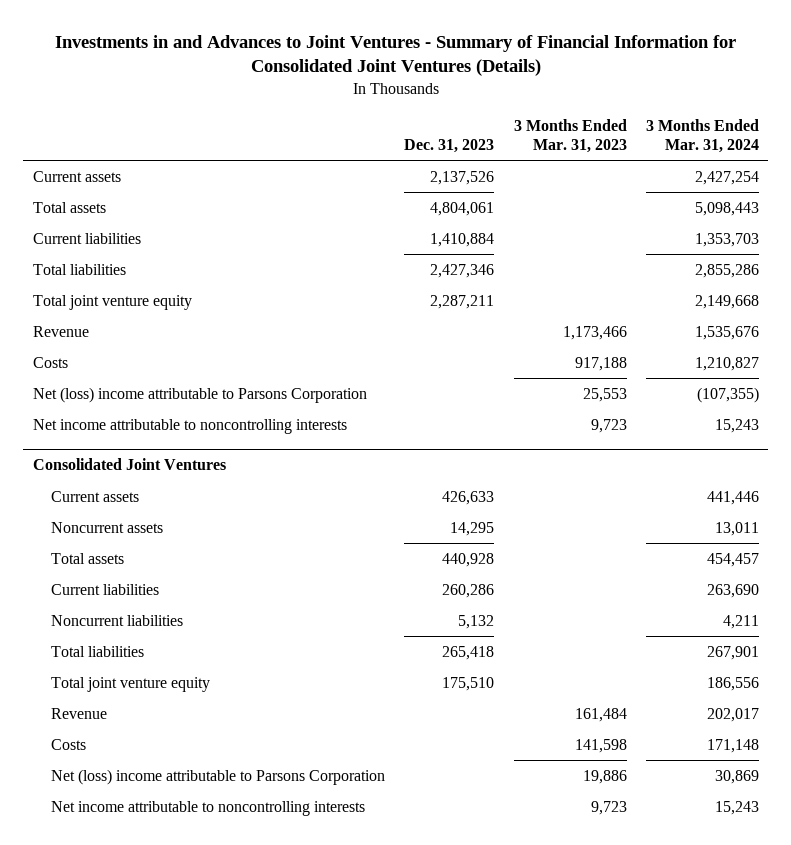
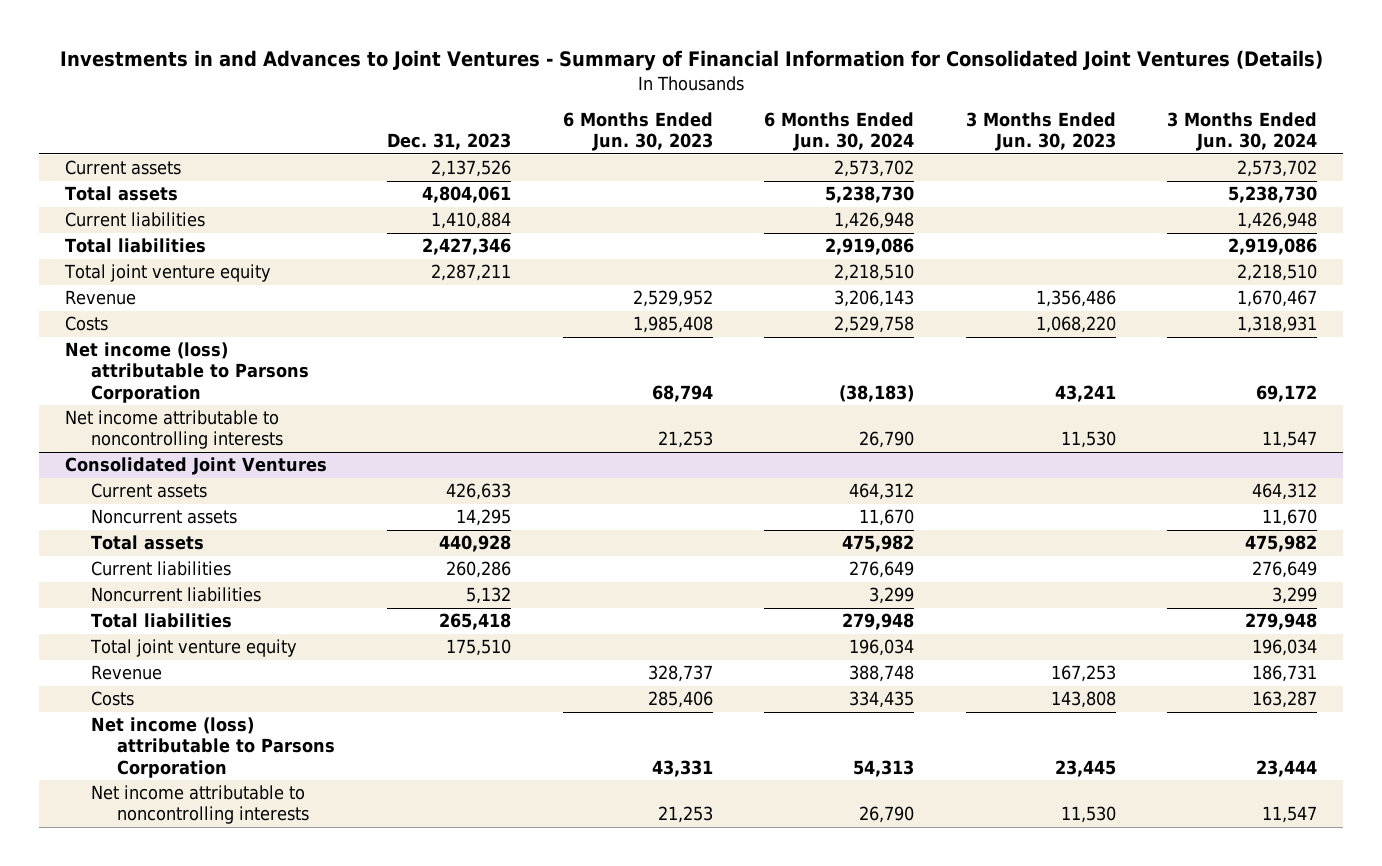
- | Dec. 31, 2023 | 3 Months Ended Mar. 31, 2023 | 3 Months Ended Mar. 31, 2024
+ | Dec. 31, 2023 | 6 Months Ended Jun. 30, 2023 | 6 Months Ended Jun. 30, 2024 | 3 Months Ended Jun. 30, 2023 | 3 Months Ended Jun. 30, 2024
- Net (loss) income attributable to Parsons Corporation | | 25,553 | (107,355)
+ Net income (loss) attributable to Parsons Corporation | | 68,794 | (38,183) | 43,241 | 69,172
@ Consolidated Joint Ventures
- Net (loss) income attributable to Parsons Corporation | | 19,886 | 30,869
+ Net income (loss) attributable to Parsons Corporation | | 43,331 | 54,313 | 23,445 | 23,444

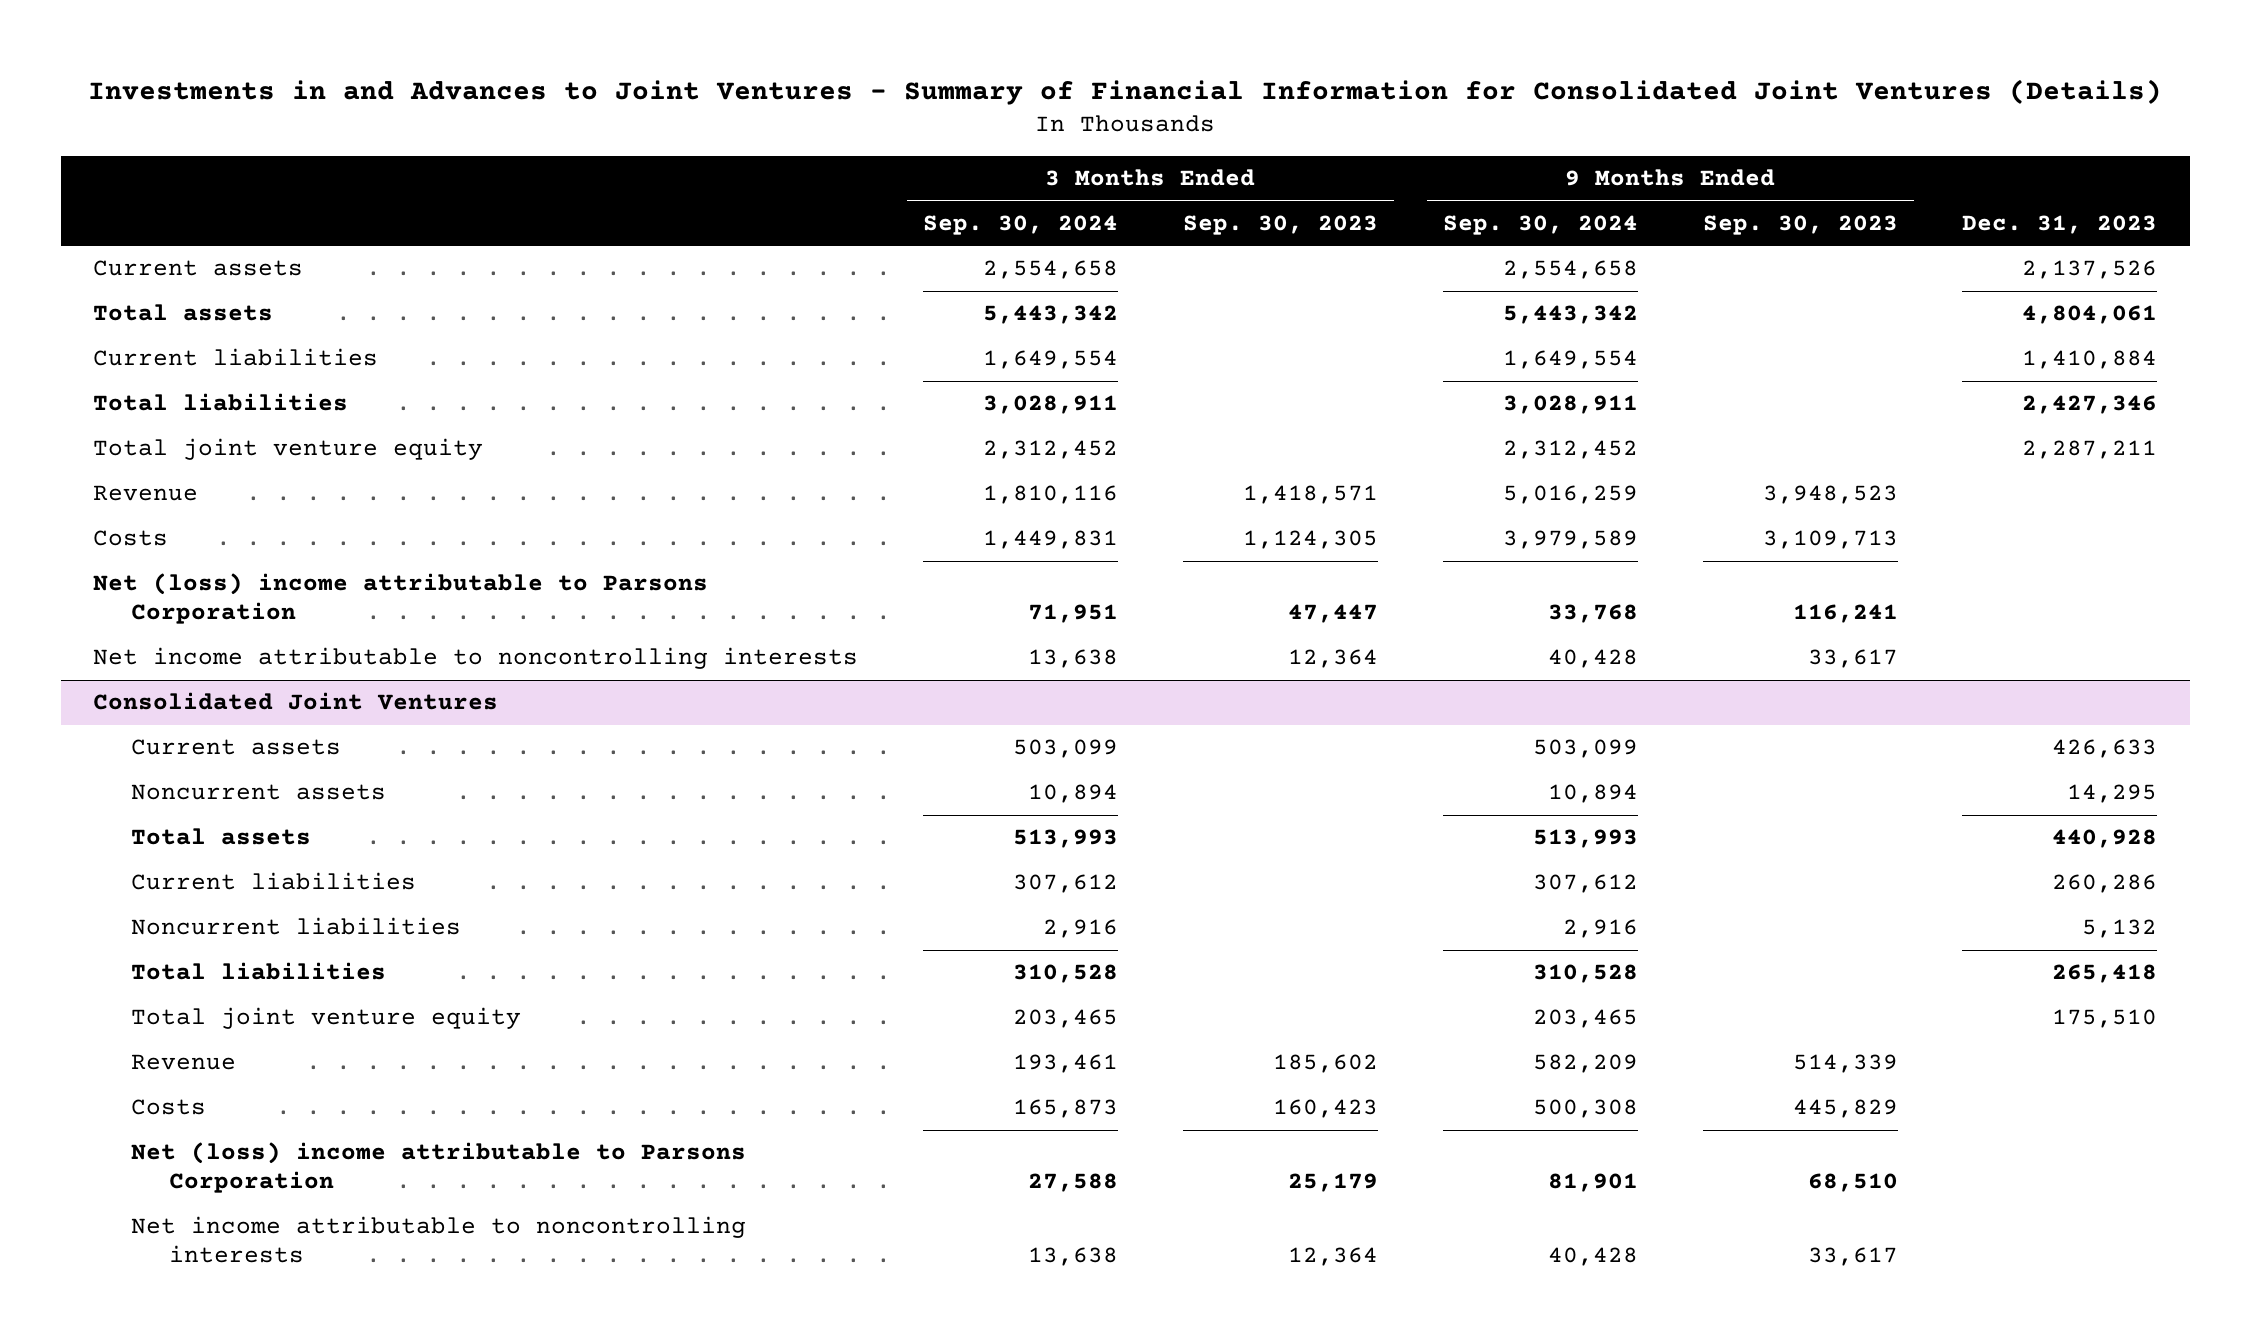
- | Dec. 31, 2023 | 6 Months Ended Jun. 30, 2023 | 6 Months Ended Jun. 30, 2024 | 3 Months Ended Jun. 30, 2023 | 3 Months Ended Jun. 30, 2024
+ | 3 Months Ended Sep. 30, 2024 | 3 Months Ended Sep. 30, 2023 | 9 Months Ended Sep. 30, 2024 | 9 Months Ended Sep. 30, 2023 | Dec. 31, 2023
- Net income (loss) attributable to Parsons Corporation | | 68,794 | (38,183) | 43,241 | 69,172
+ Net (loss) income attributable to Parsons Corporation | 71,951 | 47,447 | 33,768 | 116,241 |
@ Consolidated Joint Ventures
- Net income (loss) attributable to Parsons Corporation | | 43,331 | 54,313 | 23,445 | 23,444
+ Net (loss) income attributable to Parsons Corporation | 27,588 | 25,179 | 81,901 | 68,510 |

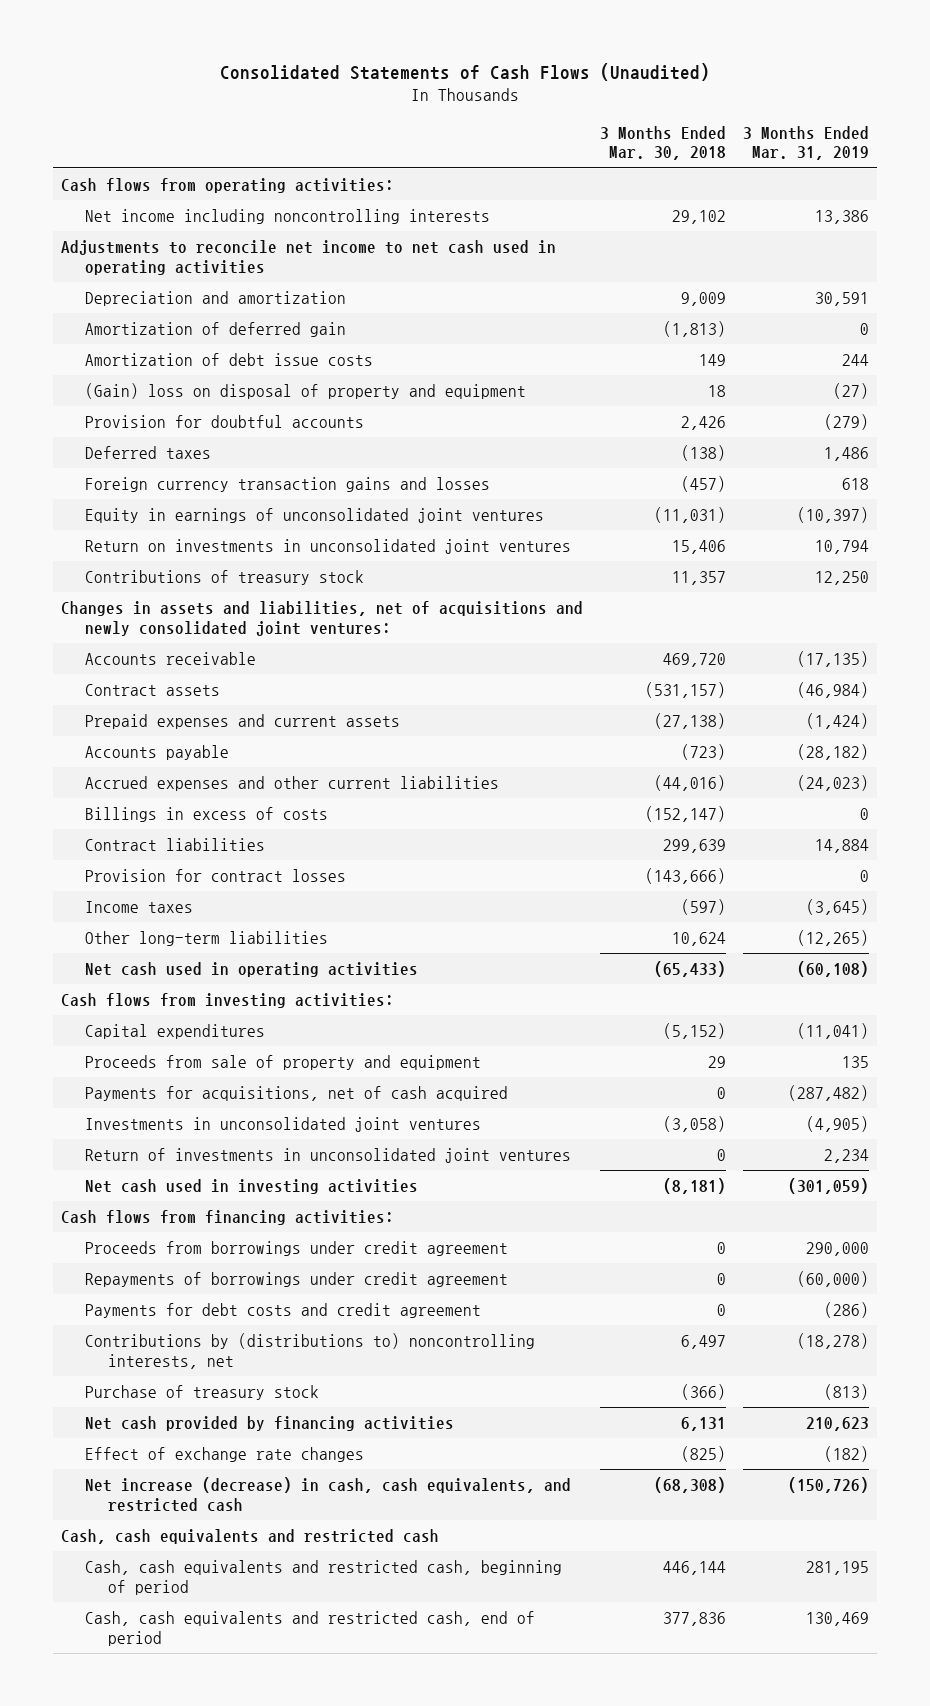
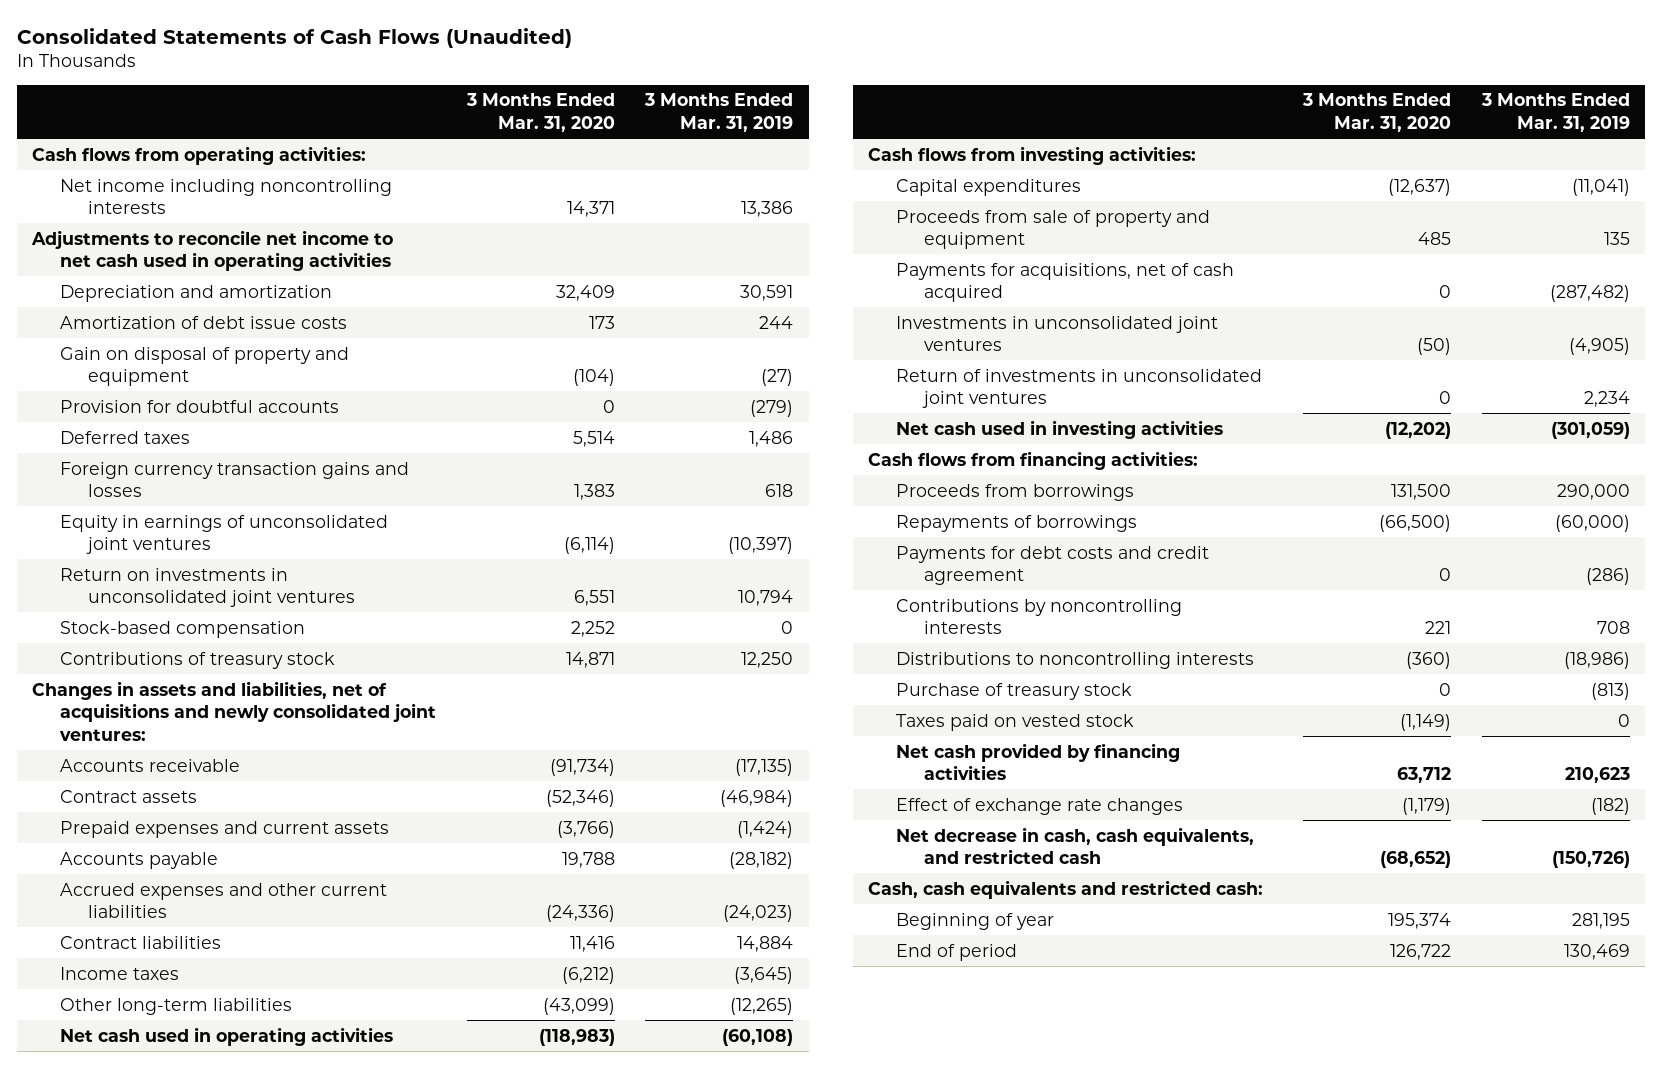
- | 3 Months Ended Mar. 30, 2018 | 3 Months Ended Mar. 31, 2019
+ | 3 Months Ended Mar. 31, 2020 | 3 Months Ended Mar. 31, 2019
- Amortization of deferred gain | (1,813) | 0
- (Gain) loss on disposal of property and equipment | 18 | (27)
+ Gain on disposal of property and equipment | (104) | (27)
+ Stock-based compensation | 2,252 | 0
- Billings in excess of costs | (152,147) | 0
- Provision for contract losses | (143,666) | 0
- Proceeds from borrowings under credit agreement | 0 | 290,000
- Repayments of borrowings under credit agreement | 0 | (60,000)
+ Proceeds from borrowings | 131,500 | 290,000
+ Repayments of borrowings | (66,500) | (60,000)
- Contributions by (distributions to) noncontrolling interests, net | 6,497 | (18,278)
+ Contributions by noncontrolling interests | 221 | 708
+ Distributions to noncontrolling interests | (360) | (18,986)
+ Taxes paid on vested stock | (1,149) | 0
- Net increase (decrease) in cash, cash equivalents, and restricted cash | (68,308) | (150,726)
- Cash, cash equivalents and restricted cash
- Cash, cash equivalents and restricted cash, beginning of period | 446,144 | 281,195
- Cash, cash equivalents and restricted cash, end of period | 377,836 | 130,469
+ Net decrease in cash, cash equivalents, and restricted cash | (68,652) | (150,726)
+ Cash, cash equivalents and restricted cash:
+ Beginning of year | 195,374 | 281,195
+ End of period | 126,722 | 130,469

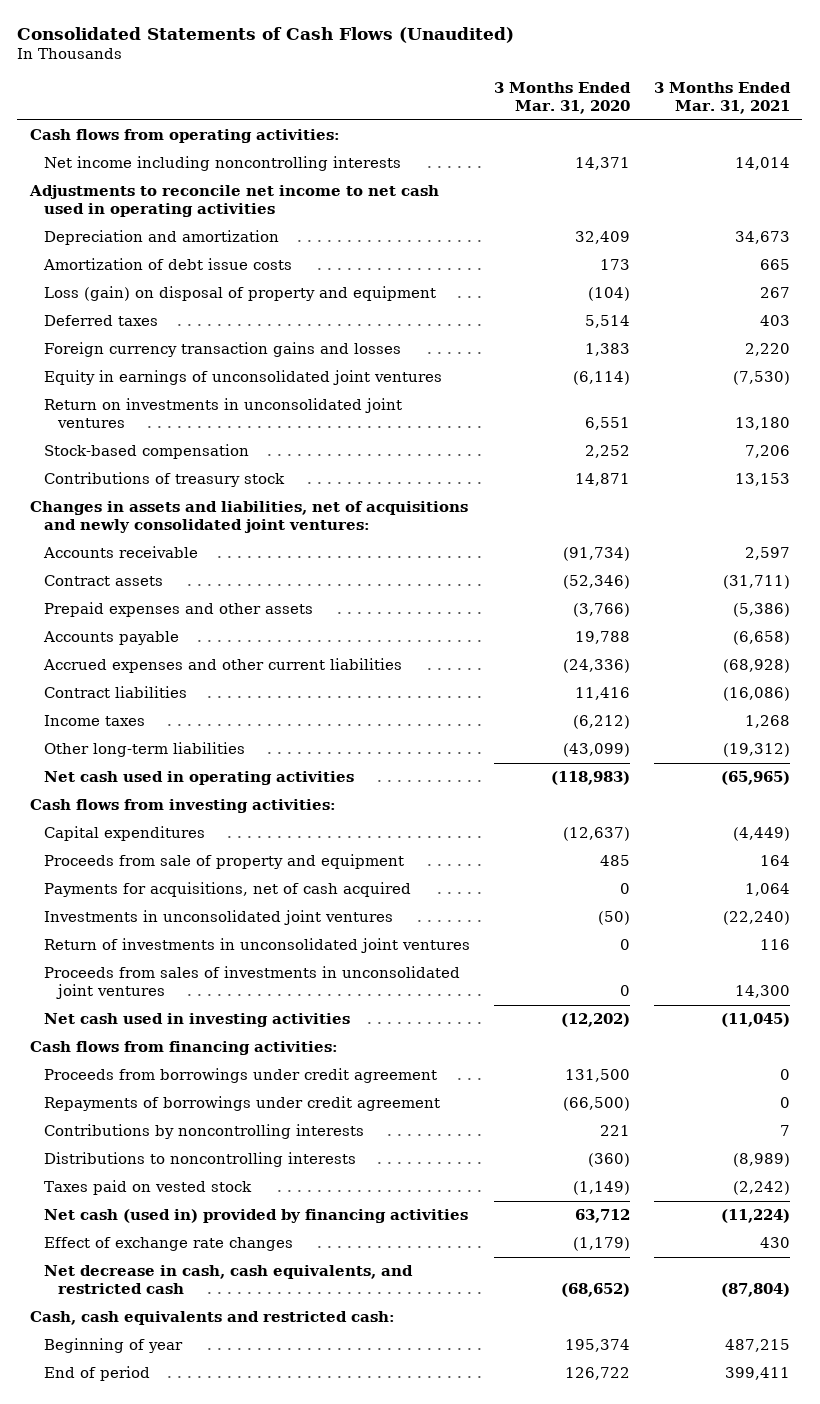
- | 3 Months Ended Mar. 31, 2020 | 3 Months Ended Mar. 31, 2019
+ | 3 Months Ended Mar. 31, 2020 | 3 Months Ended Mar. 31, 2021
- Gain on disposal of property and equipment | (104) | (27)
- Provision for doubtful accounts | 0 | (279)
+ Loss (gain) on disposal of property and equipment | (104) | 267
- Prepaid expenses and current assets | (3,766) | (1,424)
+ Prepaid expenses and other assets | (3,766) | (5,386)
+ Proceeds from sales of investments in unconsolidated joint ventures | 0 | 14,300
- Proceeds from borrowings | 131,500 | 290,000
- Repayments of borrowings | (66,500) | (60,000)
- Payments for debt costs and credit agreement | 0 | (286)
+ Proceeds from borrowings under credit agreement | 131,500 | 0
+ Repayments of borrowings under credit agreement | (66,500) | 0
- Purchase of treasury stock | 0 | (813)
- Net cash provided by financing activities | 63,712 | 210,623
+ Net cash (used in) provided by financing activities | 63,712 | (11,224)

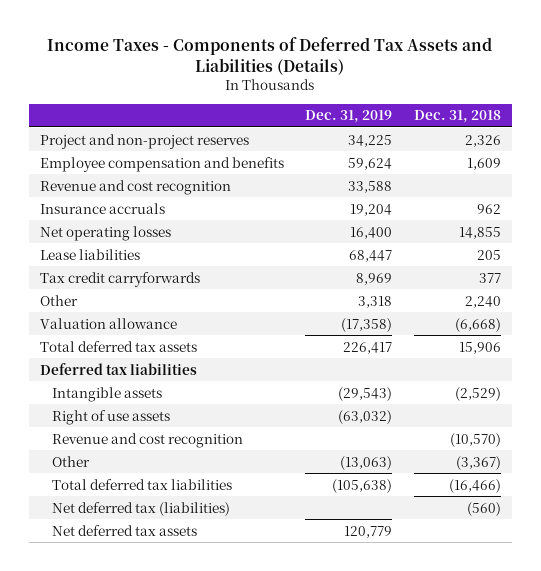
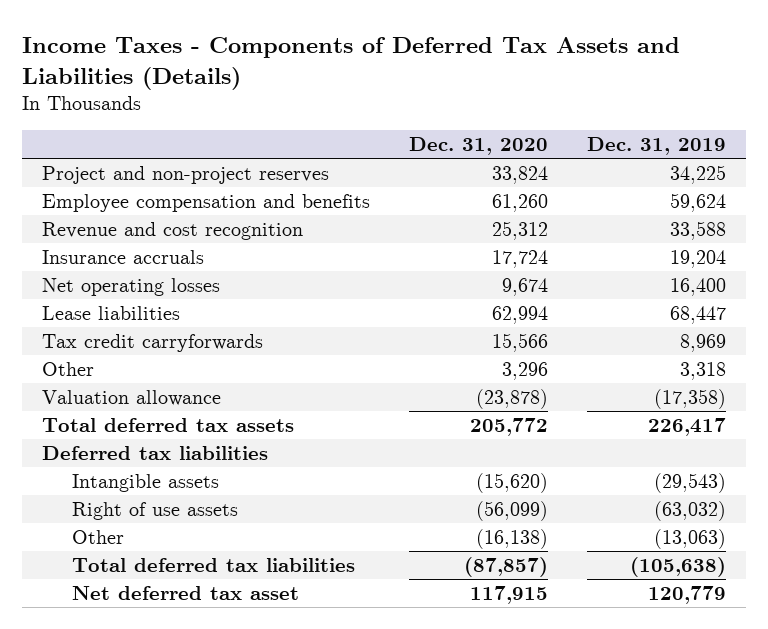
- | Dec. 31, 2019 | Dec. 31, 2018
+ | Dec. 31, 2020 | Dec. 31, 2019
- Revenue and cost recognition | | (10,570)
- Net deferred tax (liabilities) | | (560)
- Net deferred tax assets | 120,779 |
+ Net deferred tax asset | 117,915 | 120,779

